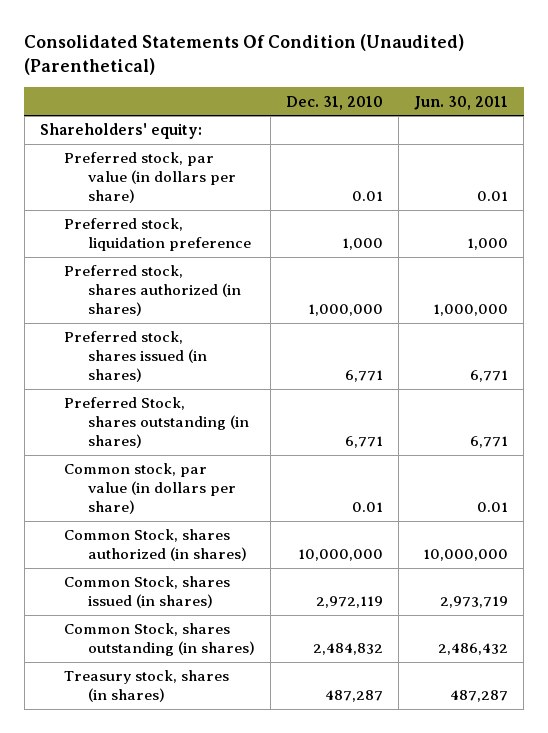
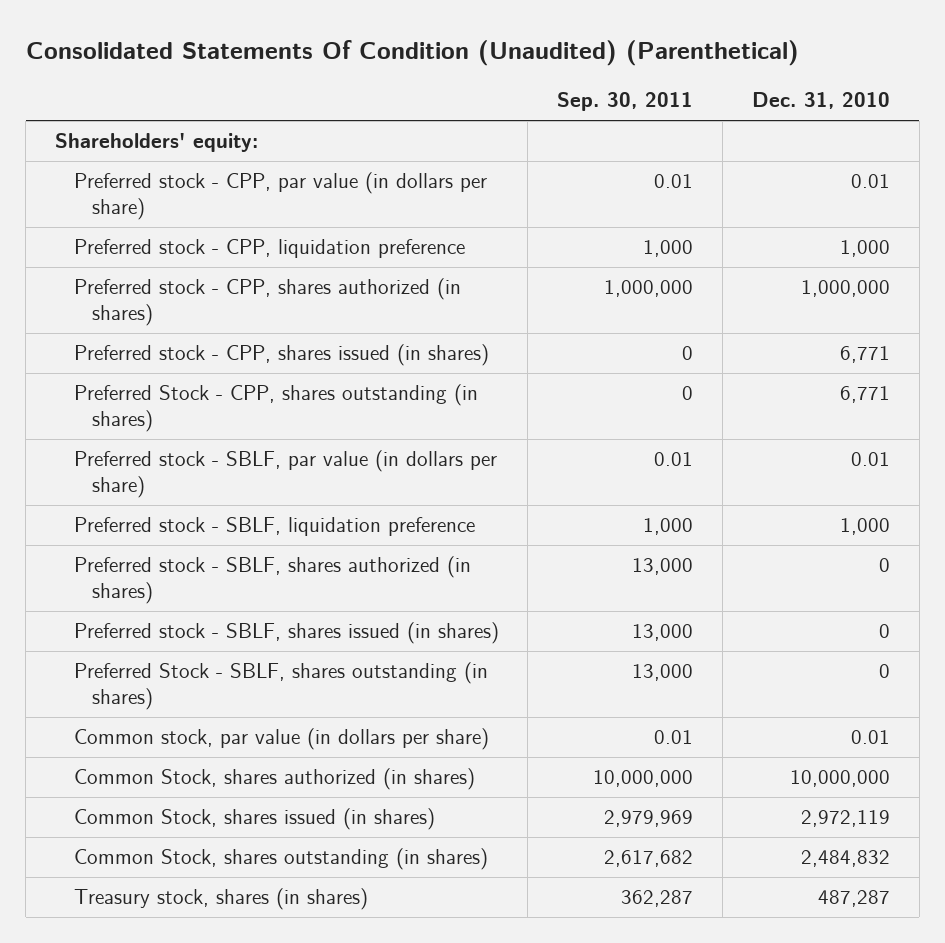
- | Dec. 31, 2010 | Jun. 30, 2011
+ | Sep. 30, 2011 | Dec. 31, 2010
- Preferred stock, par value (in dollars per share) | 0.01 | 0.01
- Preferred stock, liquidation preference | 1,000 | 1,000
- Preferred stock, shares authorized (in shares) | 1,000,000 | 1,000,000
- Preferred stock, shares issued (in shares) | 6,771 | 6,771
- Preferred Stock, shares outstanding (in shares) | 6,771 | 6,771
+ Preferred stock - CPP, par value (in dollars per share) | 0.01 | 0.01
+ Preferred stock - CPP, liquidation preference | 1,000 | 1,000
+ Preferred stock - CPP, shares authorized (in shares) | 1,000,000 | 1,000,000
+ Preferred stock - CPP, shares issued (in shares) | 0 | 6,771
+ Preferred Stock - CPP, shares outstanding (in shares) | 0 | 6,771
+ Preferred stock - SBLF, par value (in dollars per share) | 0.01 | 0.01
+ Preferred stock - SBLF, liquidation preference | 1,000 | 1,000
+ Preferred stock - SBLF, shares authorized (in shares) | 13,000 | 0
+ Preferred stock - SBLF, shares issued (in shares) | 13,000 | 0
+ Preferred Stock - SBLF, shares outstanding (in shares) | 13,000 | 0

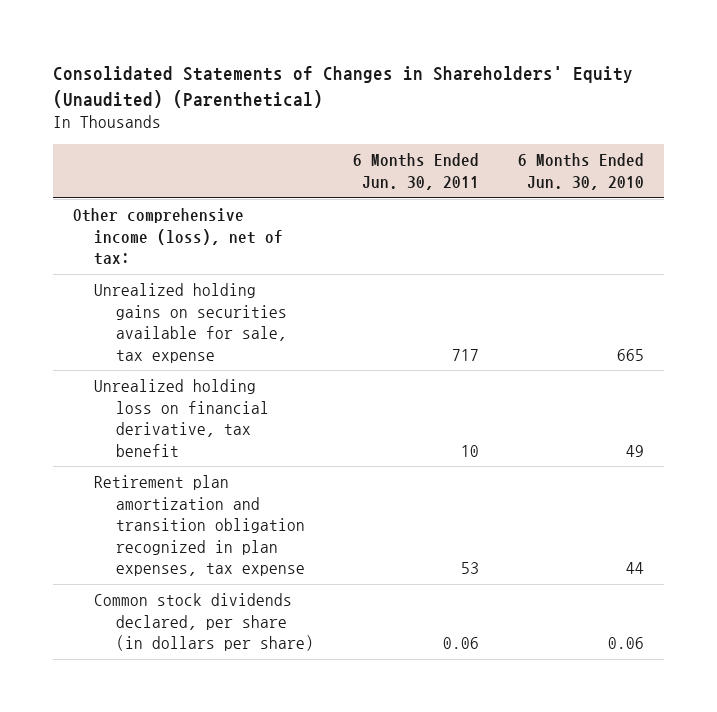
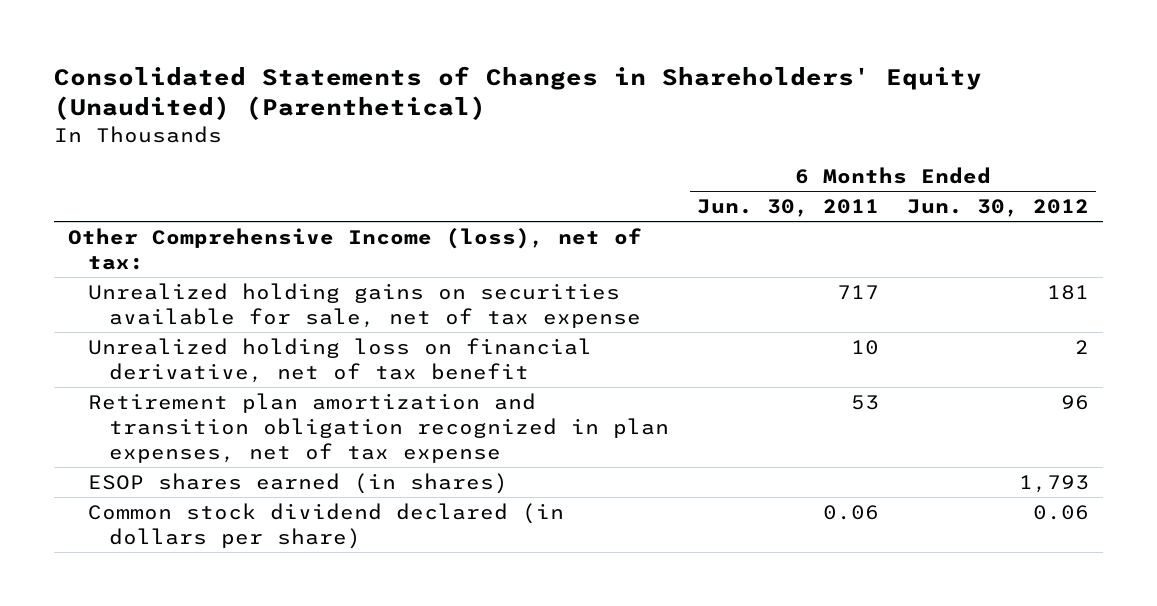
- | 6 Months Ended Jun. 30, 2011 | 6 Months Ended Jun. 30, 2010
+ | 6 Months Ended Jun. 30, 2011 | 6 Months Ended Jun. 30, 2012
- Other comprehensive income (loss), net of tax:
- Unrealized holding gains on securities available for sale, tax expense | 717 | 665
- Unrealized holding loss on financial derivative, tax benefit | 10 | 49
- Retirement plan amortization and transition obligation recognized in plan expenses, tax expense | 53 | 44
- Common stock dividends declared, per share (in dollars per share) | 0.06 | 0.06
+ Other Comprehensive Income (loss), net of tax:
+ Unrealized holding gains on securities available for sale, net of tax expense | 717 | 181
+ Unrealized holding loss on financial derivative, net of tax benefit | 10 | 2
+ Retirement plan amortization and transition obligation recognized in plan expenses, net of tax expense | 53 | 96
+ ESOP shares earned (in shares) | | 1,793
+ Common stock dividend declared (in dollars per share) | 0.06 | 0.06

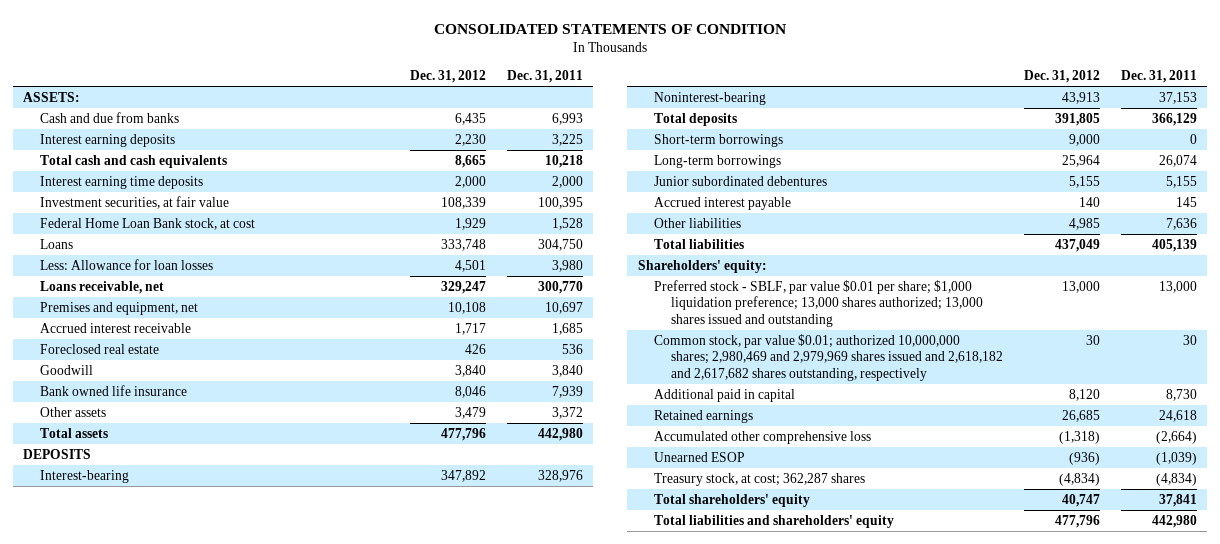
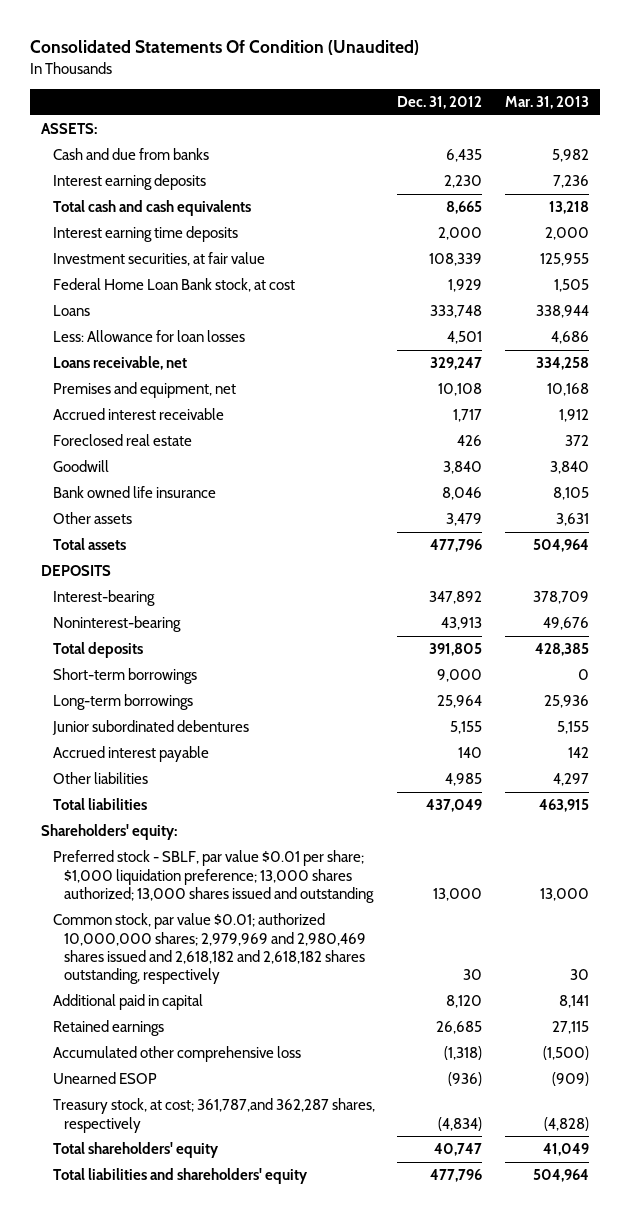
- CONSOLIDATED STATEMENTS OF CONDITION
+ Consolidated Statements Of Condition (Unaudited)
- | Dec. 31, 2012 | Dec. 31, 2011
+ | Dec. 31, 2012 | Mar. 31, 2013
- Common stock, par value $0.01; authorized 10,000,000 shares; 2,980,469 and 2,979,969 shares issued and 2,618,182 and 2,617,682 shares outstanding, respectively | 30 | 30
+ Common stock, par value $0.01; authorized 10,000,000 shares; 2,979,969 and 2,980,469 shares issued and 2,618,182 and 2,618,182 shares outstanding, respectively | 30 | 30
- Treasury stock, at cost; 362,287 shares | (4,834) | (4,834)
+ Treasury stock, at cost; 361,787,and 362,287 shares, respectively | (4,834) | (4,828)

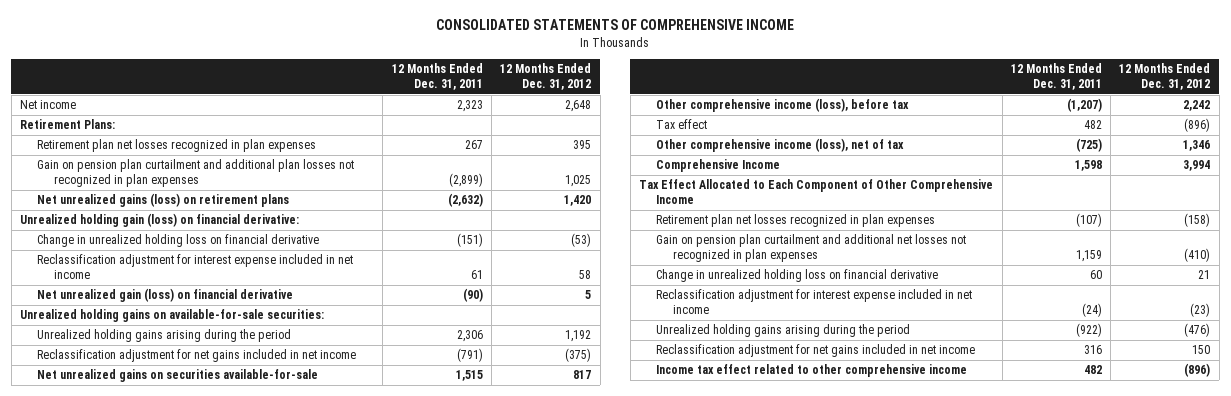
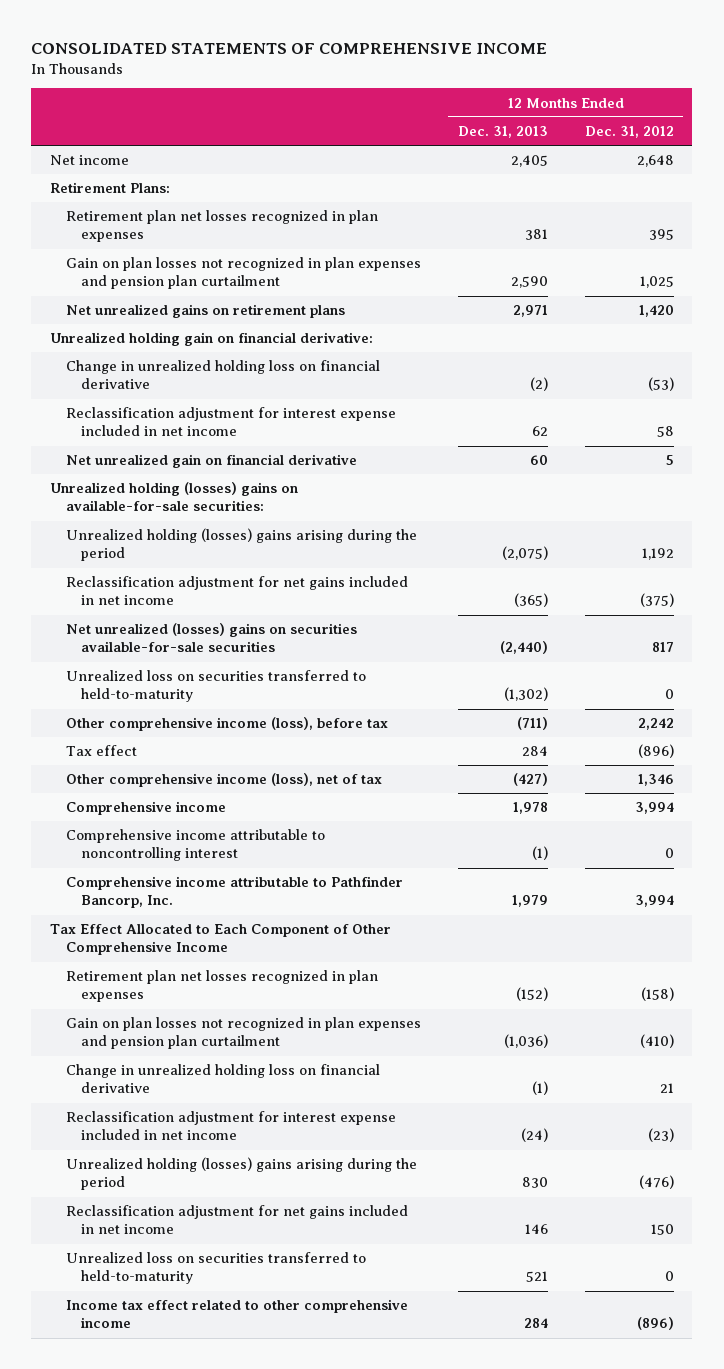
- | 12 Months Ended Dec. 31, 2011 | 12 Months Ended Dec. 31, 2012
+ | 12 Months Ended Dec. 31, 2013 | 12 Months Ended Dec. 31, 2012
- Gain on pension plan curtailment and additional plan losses not recognized in plan expenses | (2,899) | 1,025
- Net unrealized gains (loss) on retirement plans | (2,632) | 1,420
- Unrealized holding gain (loss) on financial derivative:
+ Gain on plan losses not recognized in plan expenses and pension plan curtailment | 2,590 | 1,025
+ Net unrealized gains on retirement plans | 2,971 | 1,420
+ Unrealized holding gain on financial derivative:
- Net unrealized gain (loss) on financial derivative | (90) | 5
- Unrealized holding gains on available-for-sale securities:
- Unrealized holding gains arising during the period | 2,306 | 1,192
+ Net unrealized gain on financial derivative | 60 | 5
+ Unrealized holding (losses) gains on available-for-sale securities:
+ Unrealized holding (losses) gains arising during the period | (2,075) | 1,192
- Net unrealized gains on securities available-for-sale | 1,515 | 817
+ Net unrealized (losses) gains on securities available-for-sale securities | (2,440) | 817
+ Unrealized loss on securities transferred to held-to-maturity | (1,302) | 0
- Comprehensive Income | 1,598 | 3,994
+ Comprehensive income | 1,978 | 3,994
+ Comprehensive income attributable to noncontrolling interest | (1) | 0
+ Comprehensive income attributable to Pathfinder Bancorp, Inc. | 1,979 | 3,994
- Gain on pension plan curtailment and additional net losses not recognized in plan expenses | 1,159 | (410)
+ Gain on plan losses not recognized in plan expenses and pension plan curtailment | (1,036) | (410)
- Unrealized holding gains arising during the period | (922) | (476)
+ Unrealized holding (losses) gains arising during the period | 830 | (476)
+ Unrealized loss on securities transferred to held-to-maturity | 521 | 0

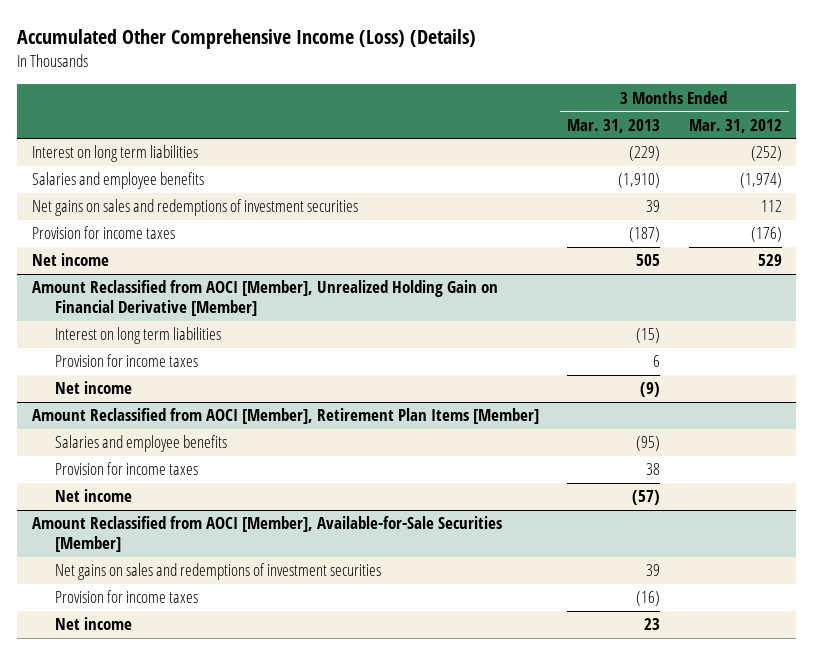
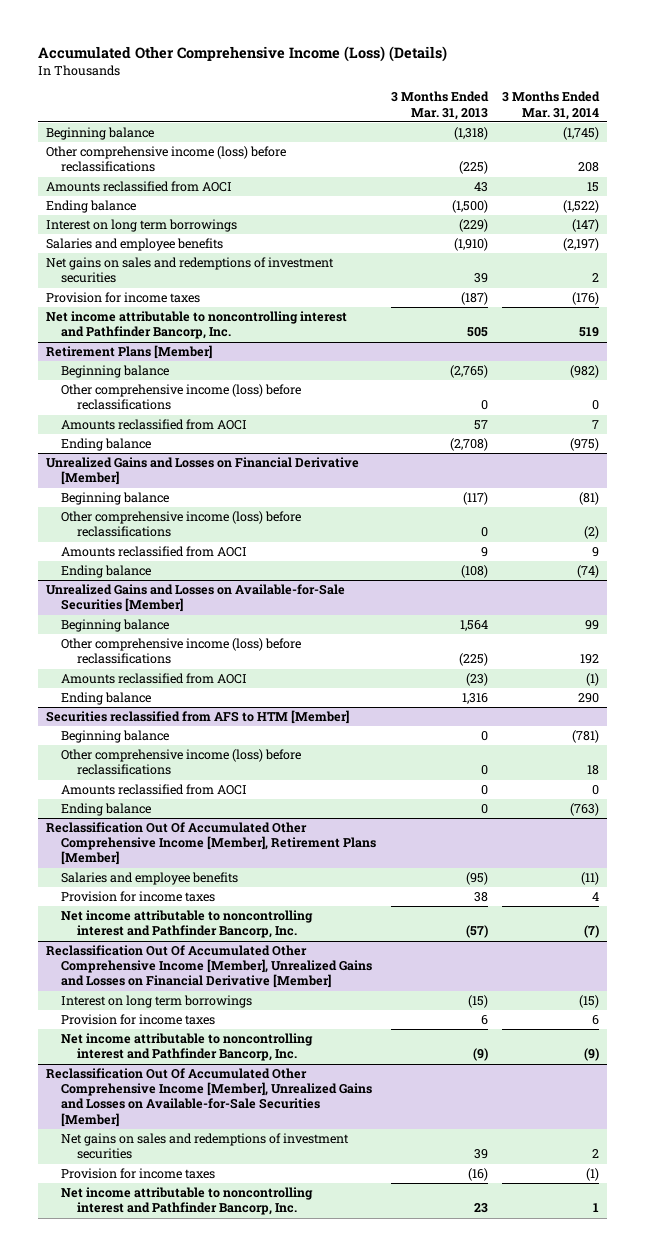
- | 3 Months Ended Mar. 31, 2013 | 3 Months Ended Mar. 31, 2012
+ | 3 Months Ended Mar. 31, 2013 | 3 Months Ended Mar. 31, 2014
- Interest on long term liabilities | (229) | (252)
+ Beginning balance | (1,318) | (1,745)
+ Other comprehensive income (loss) before reclassifications | (225) | 208
+ Amounts reclassified from AOCI | 43 | 15
+ Ending balance | (1,500) | (1,522)
+ Interest on long term borrowings | (229) | (147)
- Net income | 505 | 529
- Amount Reclassified from AOCI [Member], Unrealized Holding Gain on Financial Derivative [Member]
- Interest on long term liabilities | (15) |
- Provision for income taxes | 6 |
- Net income | (9) |
- Amount Reclassified from AOCI [Member], Retirement Plan Items [Member]
+ Net income attributable to noncontrolling interest and Pathfinder Bancorp, Inc. | 505 | 519
+ Retirement Plans [Member]
+ Beginning balance | (2,765) | (982)
+ Other comprehensive income (loss) before reclassifications | 0 | 0
+ Amounts reclassified from AOCI | 57 | 7
+ Ending balance | (2,708) | (975)
+ Unrealized Gains and Losses on Financial Derivative [Member]
+ Beginning balance | (117) | (81)
+ Other comprehensive income (loss) before reclassifications | 0 | (2)
+ Amounts reclassified from AOCI | 9 | 9
+ Ending balance | (108) | (74)
+ Unrealized Gains and Losses on Available-for-Sale Securities [Member]
+ Beginning balance | 1,564 | 99
+ Other comprehensive income (loss) before reclassifications | (225) | 192
+ Amounts reclassified from AOCI | (23) | (1)
+ Ending balance | 1,316 | 290
+ Securities reclassified from AFS to HTM [Member]
+ Beginning balance | 0 | (781)
+ Other comprehensive income (loss) before reclassifications | 0 | 18
+ Amounts reclassified from AOCI | 0 | 0
+ Ending balance | 0 | (763)
+ Reclassification Out Of Accumulated Other Comprehensive Income [Member], Retirement Plans [Member]
- Net income | (57) |
- Amount Reclassified from AOCI [Member], Available-for-Sale Securities [Member]
+ Net income attributable to noncontrolling interest and Pathfinder Bancorp, Inc. | (57) | (7)
+ Reclassification Out Of Accumulated Other Comprehensive Income [Member], Unrealized Gains and Losses on Financial Derivative [Member]
+ Interest on long term borrowings | (15) | (15)
+ Provision for income taxes | 6 | 6
+ Net income attributable to noncontrolling interest and Pathfinder Bancorp, Inc. | (9) | (9)
+ Reclassification Out Of Accumulated Other Comprehensive Income [Member], Unrealized Gains and Losses on Available-for-Sale Securities [Member]
- Net income | 23 |
+ Net income attributable to noncontrolling interest and Pathfinder Bancorp, Inc. | 23 | 1

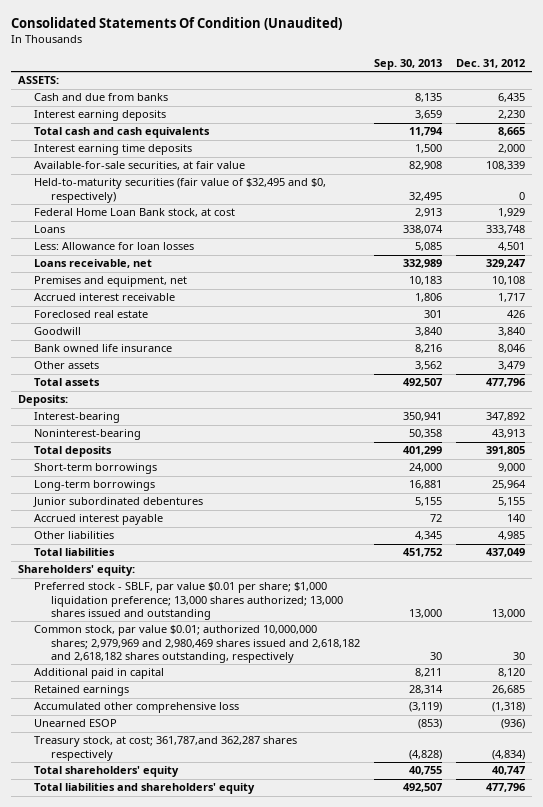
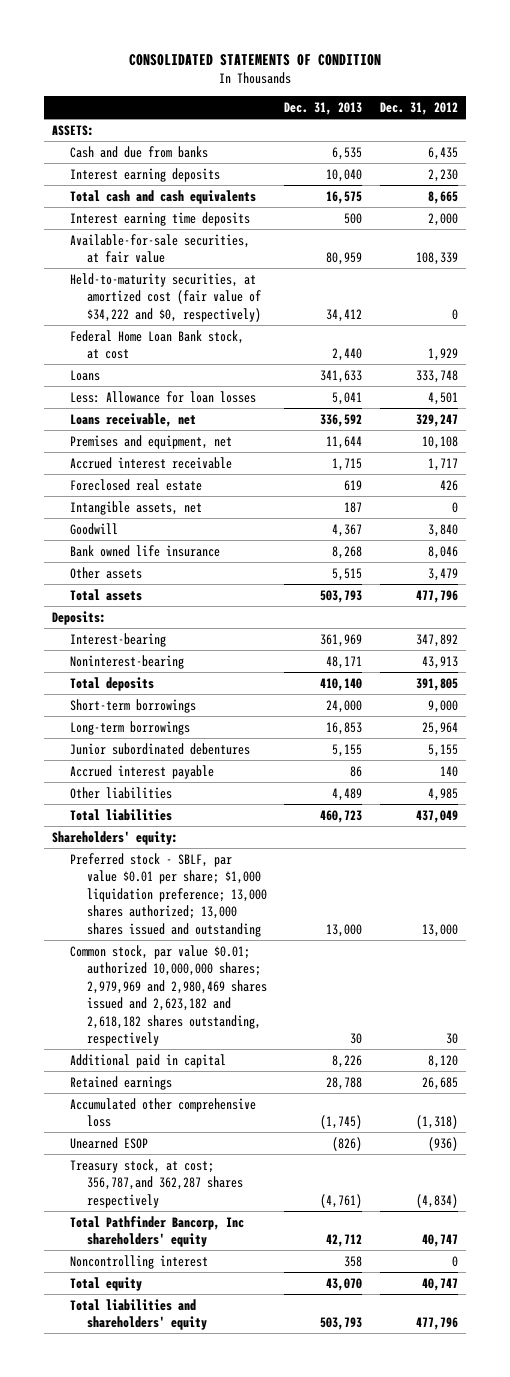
- Consolidated Statements Of Condition (Unaudited)
+ CONSOLIDATED STATEMENTS OF CONDITION
- | Sep. 30, 2013 | Dec. 31, 2012
+ | Dec. 31, 2013 | Dec. 31, 2012
- Held-to-maturity securities (fair value of $32,495 and $0, respectively) | 32,495 | 0
+ Held-to-maturity securities, at amortized cost (fair value of $34,222 and $0, respectively) | 34,412 | 0
+ Intangible assets, net | 187 | 0
- Common stock, par value $0.01; authorized 10,000,000 shares; 2,979,969 and 2,980,469 shares issued and 2,618,182 and 2,618,182 shares outstanding, respectively | 30 | 30
+ Common stock, par value $0.01; authorized 10,000,000 shares; 2,979,969 and 2,980,469 shares issued and 2,623,182 and 2,618,182 shares outstanding, respectively | 30 | 30
- Treasury stock, at cost; 361,787,and 362,287 shares respectively | (4,828) | (4,834)
- Total shareholders' equity | 40,755 | 40,747
+ Treasury stock, at cost; 356,787,and 362,287 shares respectively | (4,761) | (4,834)
+ Total Pathfinder Bancorp, Inc shareholders' equity | 42,712 | 40,747
+ Noncontrolling interest | 358 | 0
+ Total equity | 43,070 | 40,747

